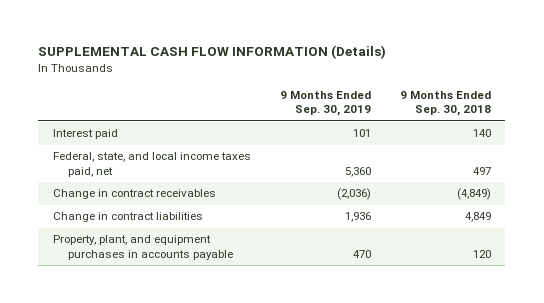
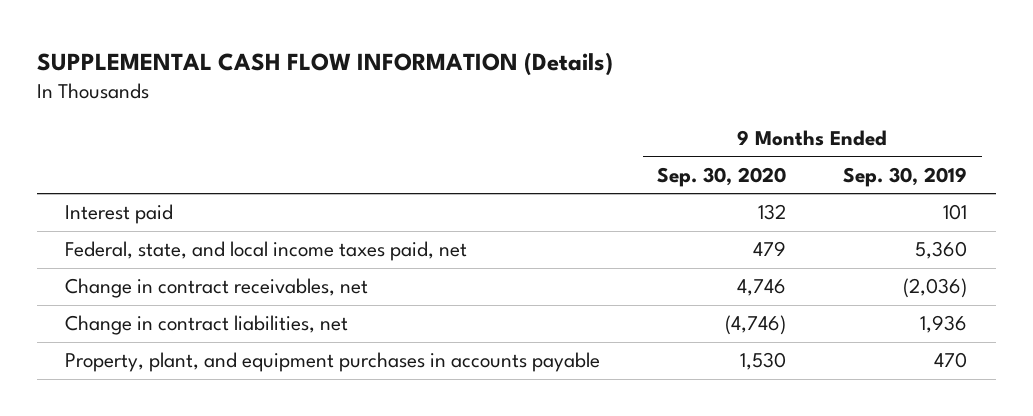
- | 9 Months Ended Sep. 30, 2019 | 9 Months Ended Sep. 30, 2018
+ | 9 Months Ended Sep. 30, 2020 | 9 Months Ended Sep. 30, 2019
- Change in contract receivables | (2,036) | (4,849)
- Change in contract liabilities | 1,936 | 4,849
+ Change in contract receivables, net | 4,746 | (2,036)
+ Change in contract liabilities, net | (4,746) | 1,936

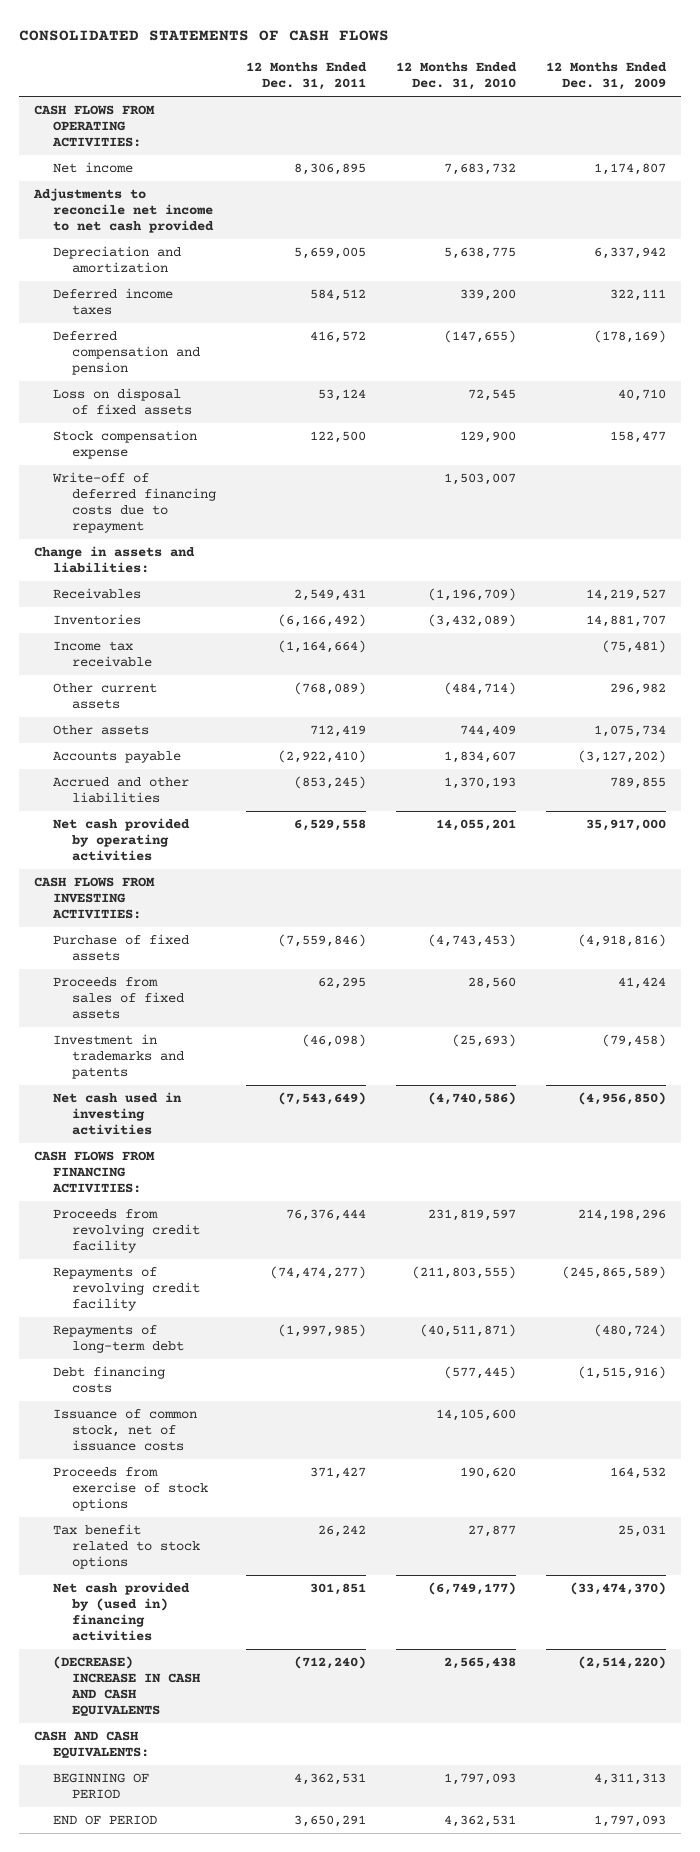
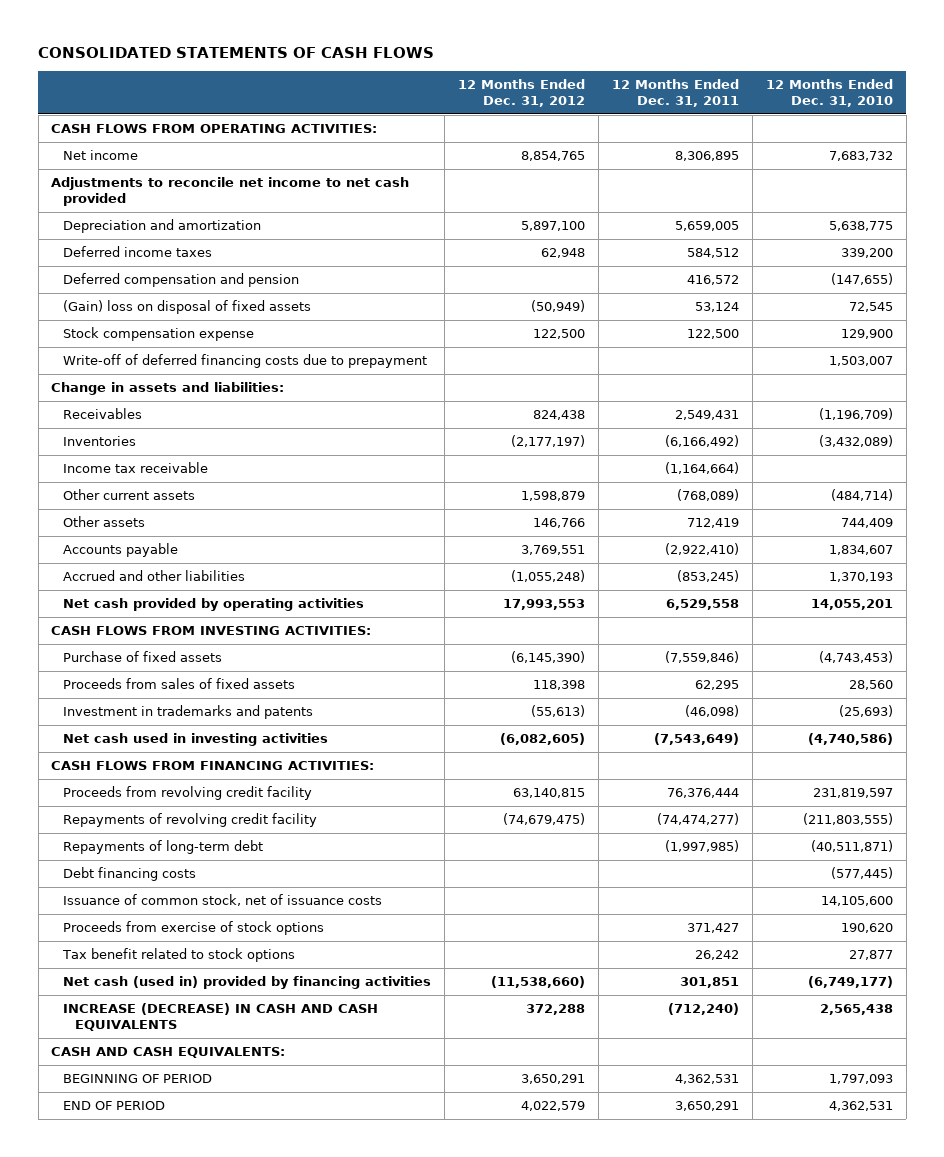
- | 12 Months Ended Dec. 31, 2011 | 12 Months Ended Dec. 31, 2010 | 12 Months Ended Dec. 31, 2009
+ | 12 Months Ended Dec. 31, 2012 | 12 Months Ended Dec. 31, 2011 | 12 Months Ended Dec. 31, 2010
- Loss on disposal of fixed assets | 53,124 | 72,545 | 40,710
+ (Gain) loss on disposal of fixed assets | (50,949) | 53,124 | 72,545
- Write-off of deferred financing costs due to repayment | | 1,503,007 |
+ Write-off of deferred financing costs due to prepayment | | | 1,503,007
- Net cash provided by (used in) financing activities | 301,851 | (6,749,177) | (33,474,370)
- (DECREASE) INCREASE IN CASH AND CASH EQUIVALENTS | (712,240) | 2,565,438 | (2,514,220)
+ Net cash (used in) provided by financing activities | (11,538,660) | 301,851 | (6,749,177)
+ INCREASE (DECREASE) IN CASH AND CASH EQUIVALENTS | 372,288 | (712,240) | 2,565,438

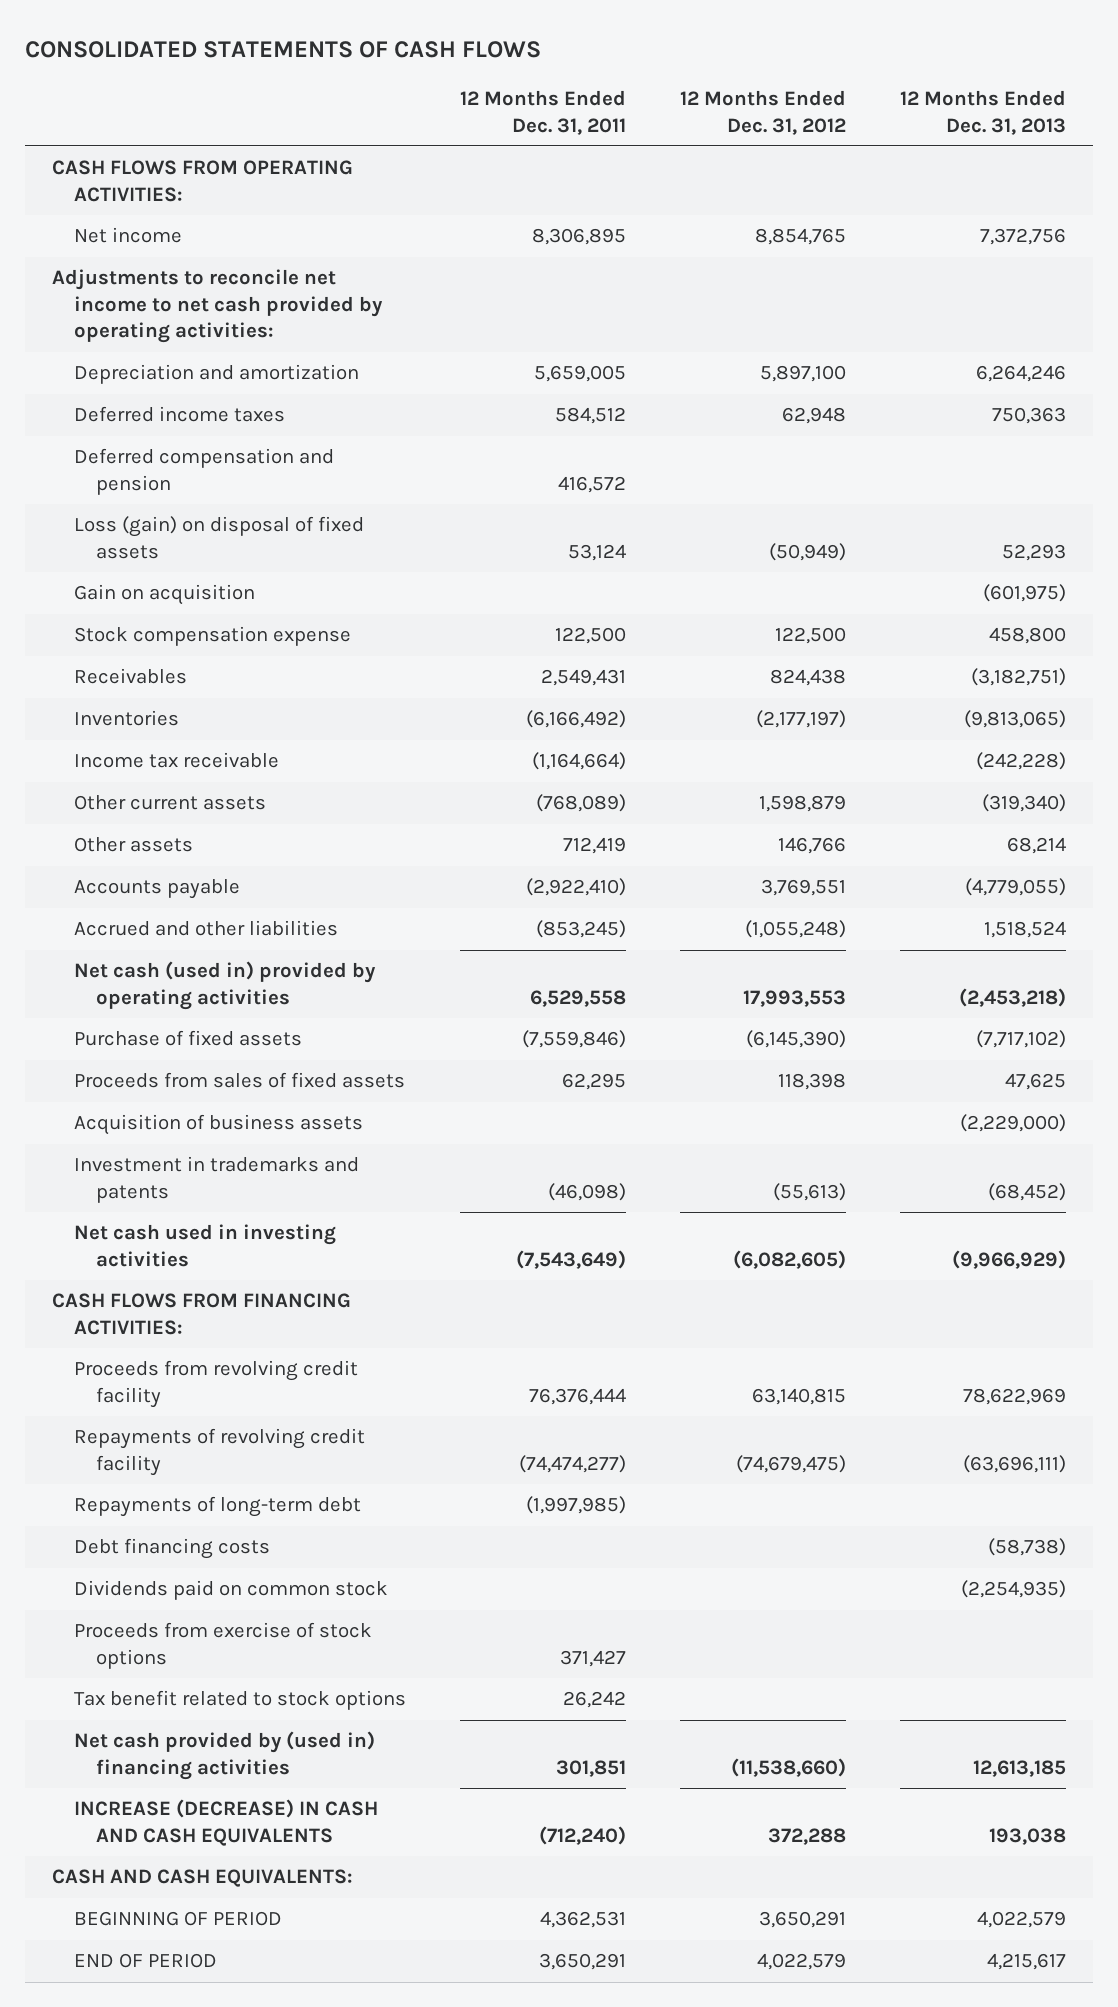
- | 12 Months Ended Dec. 31, 2012 | 12 Months Ended Dec. 31, 2011 | 12 Months Ended Dec. 31, 2010
+ | 12 Months Ended Dec. 31, 2011 | 12 Months Ended Dec. 31, 2012 | 12 Months Ended Dec. 31, 2013
- Adjustments to reconcile net income to net cash provided
+ Adjustments to reconcile net income to net cash provided by operating activities:
- (Gain) loss on disposal of fixed assets | (50,949) | 53,124 | 72,545
+ Loss (gain) on disposal of fixed assets | 53,124 | (50,949) | 52,293
+ Gain on acquisition | | | (601,975)
- Write-off of deferred financing costs due to prepayment | | | 1,503,007
- Change in assets and liabilities:
- Net cash provided by operating activities | 17,993,553 | 6,529,558 | 14,055,201
- CASH FLOWS FROM INVESTING ACTIVITIES:
+ Net cash (used in) provided by operating activities | 6,529,558 | 17,993,553 | (2,453,218)
+ Acquisition of business assets | | | (2,229,000)
- Issuance of common stock, net of issuance costs | | | 14,105,600
+ Dividends paid on common stock | | | (2,254,935)
- Net cash (used in) provided by financing activities | (11,538,660) | 301,851 | (6,749,177)
+ Net cash provided by (used in) financing activities | 301,851 | (11,538,660) | 12,613,185

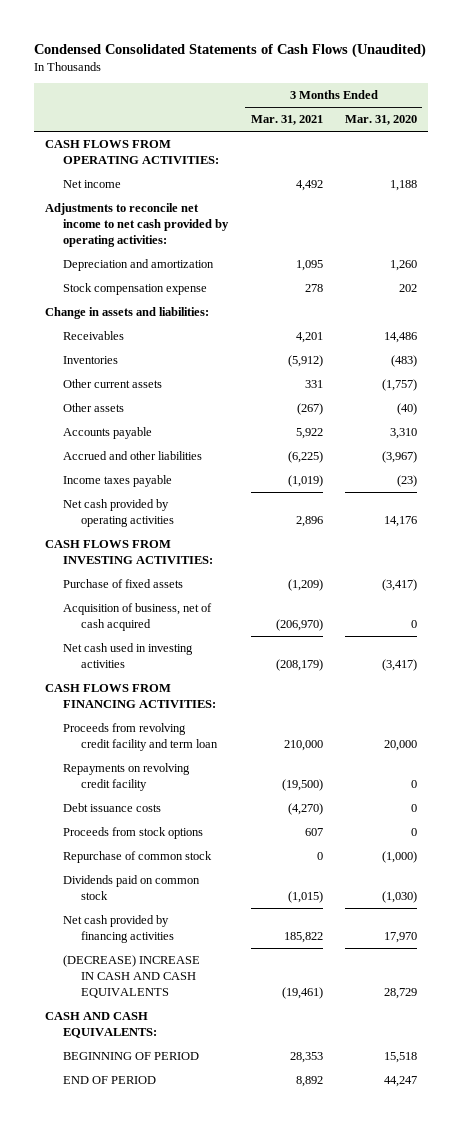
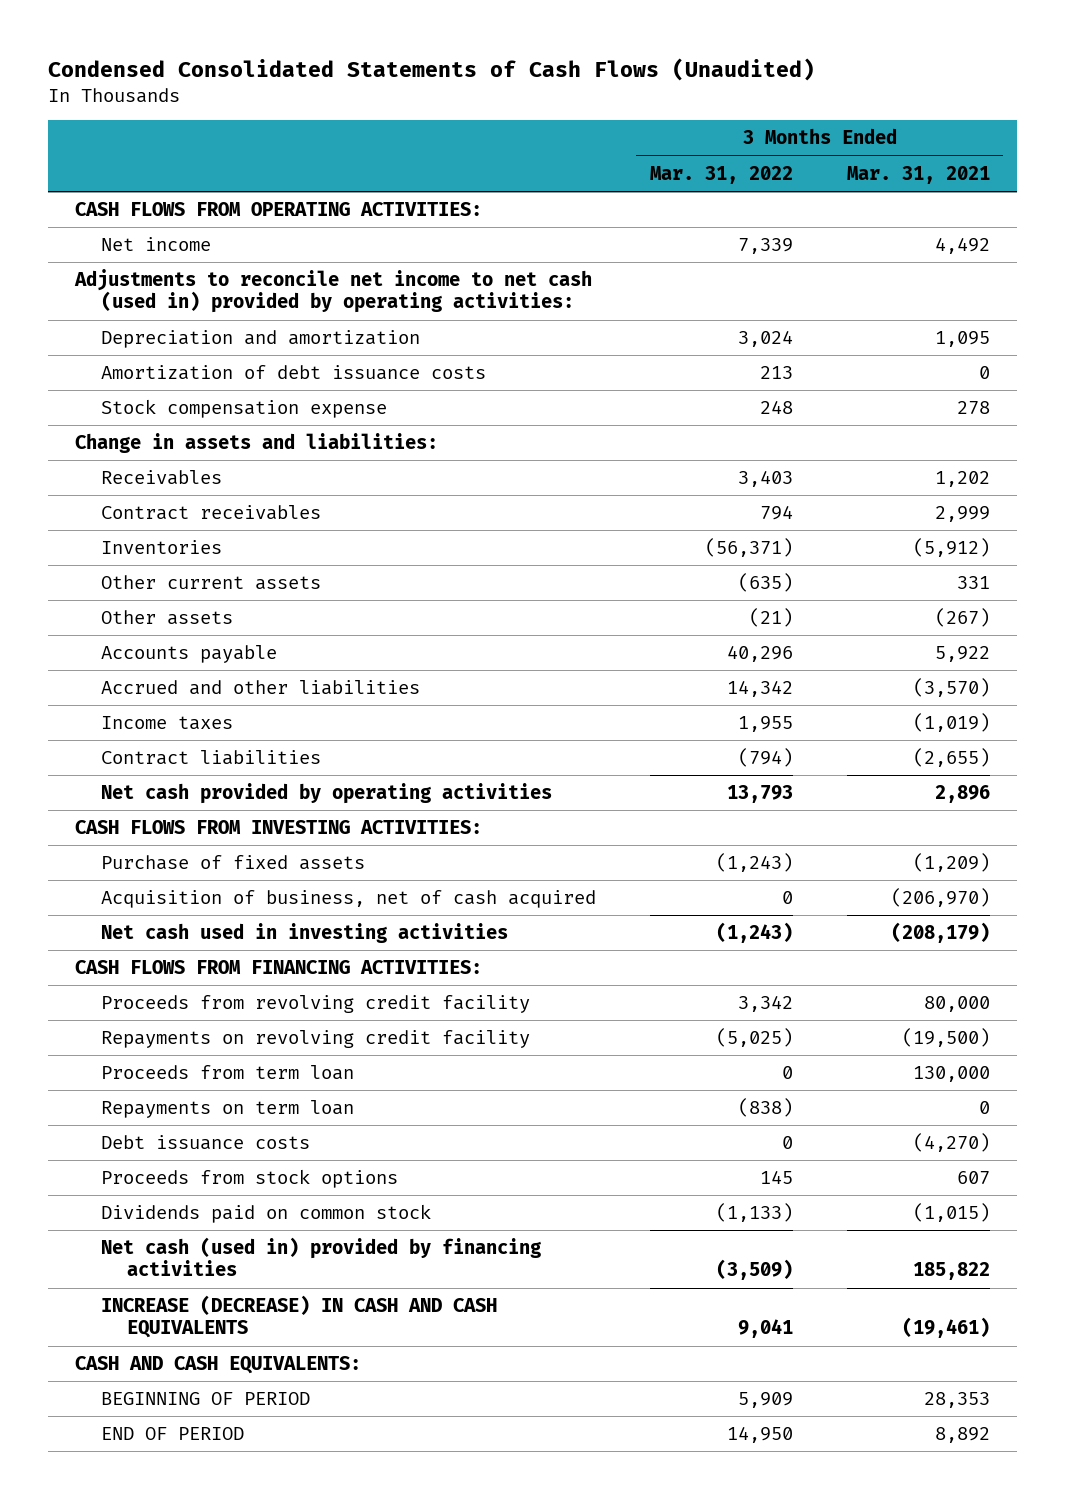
- | 3 Months Ended Mar. 31, 2021 | 3 Months Ended Mar. 31, 2020
+ | 3 Months Ended Mar. 31, 2022 | 3 Months Ended Mar. 31, 2021
- Adjustments to reconcile net income to net cash provided by operating activities:
+ Adjustments to reconcile net income to net cash (used in) provided by operating activities:
+ Amortization of debt issuance costs | 213 | 0
- Receivables | 4,201 | 14,486
+ Receivables | 3,403 | 1,202
+ Contract receivables | 794 | 2,999
- Accrued and other liabilities | (6,225) | (3,967)
- Income taxes payable | (1,019) | (23)
+ Accrued and other liabilities | 14,342 | (3,570)
+ Income taxes | 1,955 | (1,019)
+ Contract liabilities | (794) | (2,655)
- Proceeds from revolving credit facility and term loan | 210,000 | 20,000
+ Proceeds from revolving credit facility | 3,342 | 80,000
+ Proceeds from term loan | 0 | 130,000
+ Repayments on term loan | (838) | 0
- Repurchase of common stock | 0 | (1,000)
- Net cash provided by financing activities | 185,822 | 17,970
- (DECREASE) INCREASE IN CASH AND CASH EQUIVALENTS | (19,461) | 28,729
+ Net cash (used in) provided by financing activities | (3,509) | 185,822
+ INCREASE (DECREASE) IN CASH AND CASH EQUIVALENTS | 9,041 | (19,461)

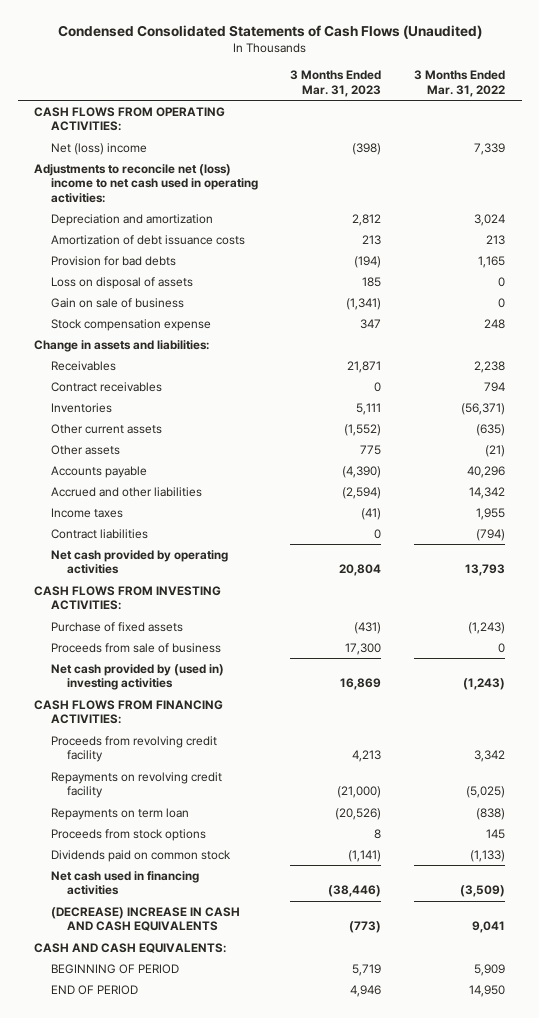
- | 3 Months Ended Mar. 31, 2022 | 3 Months Ended Mar. 31, 2021
+ | 3 Months Ended Mar. 31, 2023 | 3 Months Ended Mar. 31, 2022
- Net income | 7,339 | 4,492
- Adjustments to reconcile net income to net cash (used in) provided by operating activities:
+ Net (loss) income | (398) | 7,339
+ Adjustments to reconcile net (loss) income to net cash used in operating activities:
+ Provision for bad debts | (194) | 1,165
+ Loss on disposal of assets | 185 | 0
+ Gain on sale of business | (1,341) | 0
- Receivables | 3,403 | 1,202
+ Receivables | 21,871 | 2,238
- Acquisition of business, net of cash acquired | 0 | (206,970)
- Net cash used in investing activities | (1,243) | (208,179)
+ Proceeds from sale of business | 17,300 | 0
+ Net cash provided by (used in) investing activities | 16,869 | (1,243)
- Proceeds from term loan | 0 | 130,000
- Debt issuance costs | 0 | (4,270)
- Net cash (used in) provided by financing activities | (3,509) | 185,822
- INCREASE (DECREASE) IN CASH AND CASH EQUIVALENTS | 9,041 | (19,461)
+ Net cash used in financing activities | (38,446) | (3,509)
+ (DECREASE) INCREASE IN CASH AND CASH EQUIVALENTS | (773) | 9,041

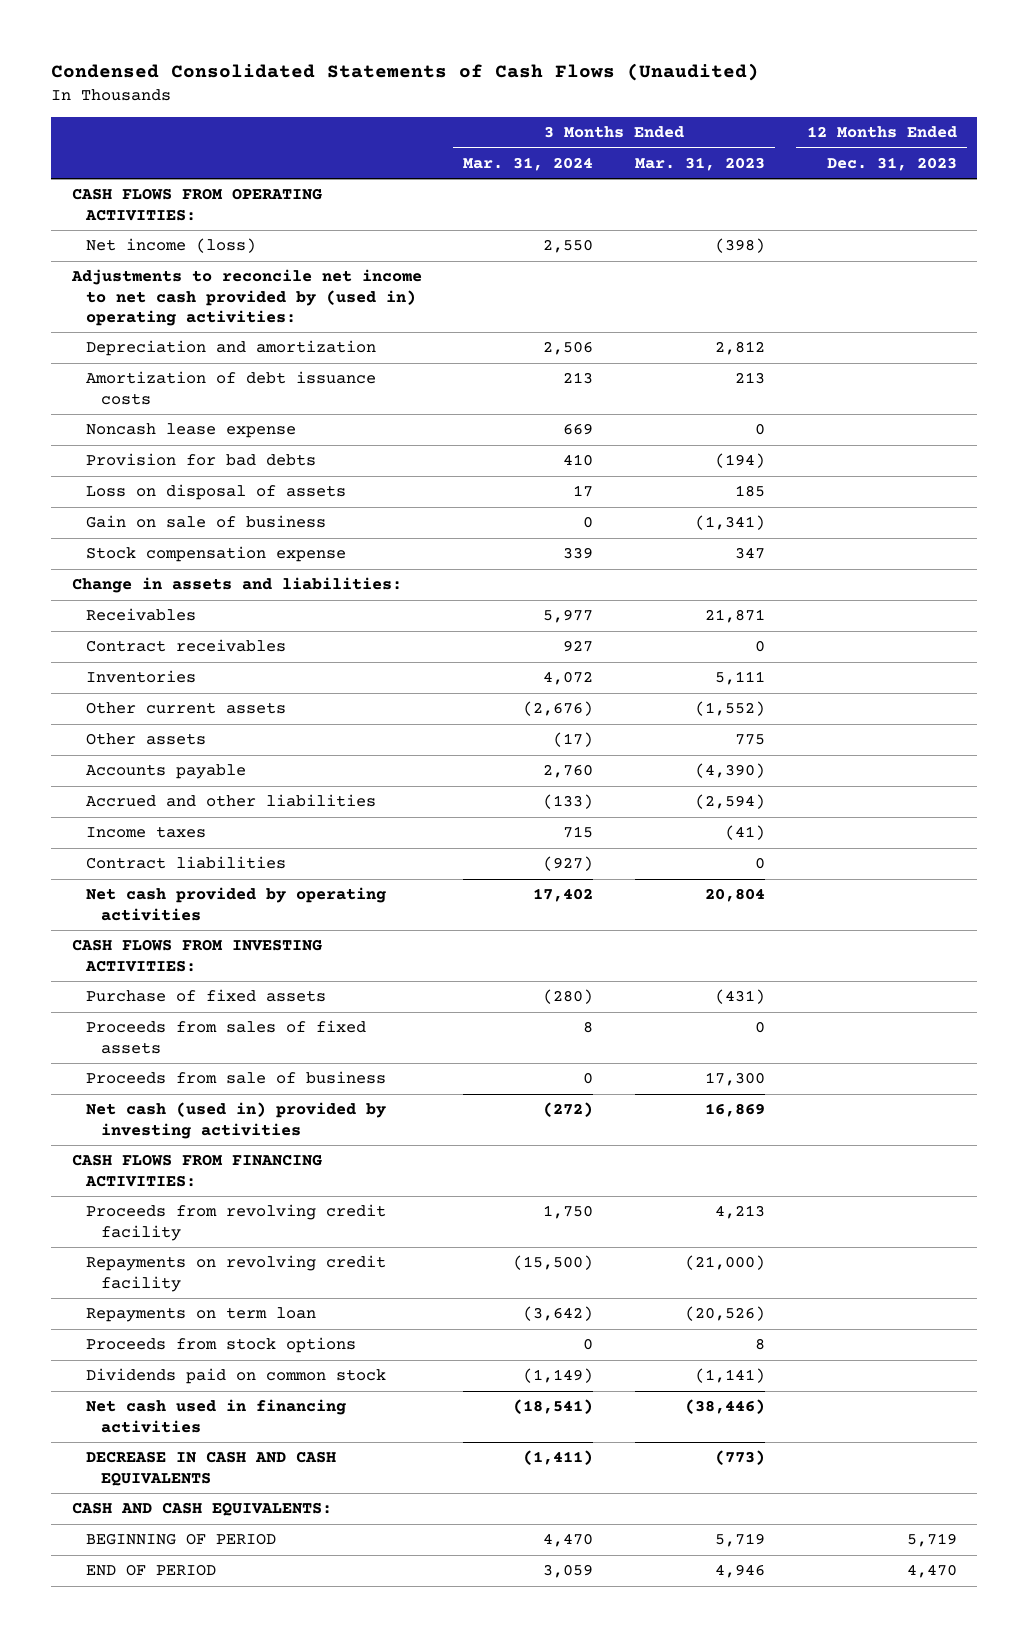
- | 3 Months Ended Mar. 31, 2023 | 3 Months Ended Mar. 31, 2022
+ | 3 Months Ended Mar. 31, 2024 | 3 Months Ended Mar. 31, 2023 | 12 Months Ended Dec. 31, 2023
- Net (loss) income | (398) | 7,339
- Adjustments to reconcile net (loss) income to net cash used in operating activities:
+ Net income (loss) | 2,550 | (398) |
+ Adjustments to reconcile net income to net cash provided by (used in) operating activities:
+ Noncash lease expense | 669 | 0 |
+ Proceeds from sales of fixed assets | 8 | 0 |
- Net cash provided by (used in) investing activities | 16,869 | (1,243)
+ Net cash (used in) provided by investing activities | (272) | 16,869 |
- (DECREASE) INCREASE IN CASH AND CASH EQUIVALENTS | (773) | 9,041
+ DECREASE IN CASH AND CASH EQUIVALENTS | (1,411) | (773) |

